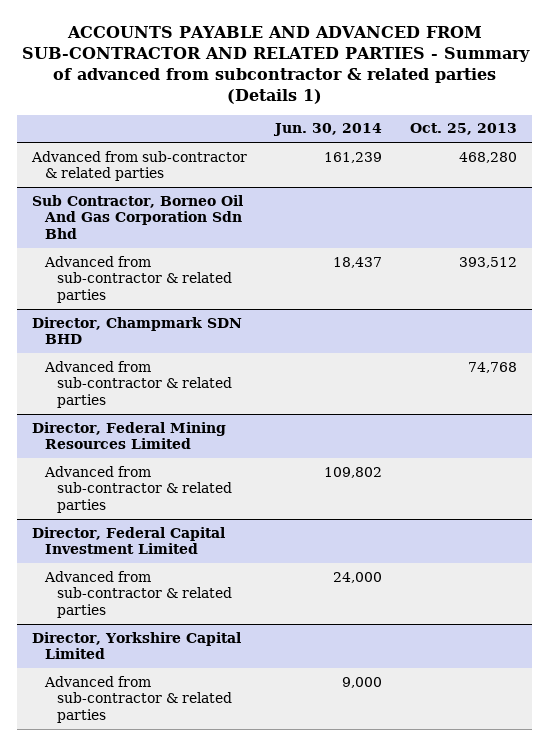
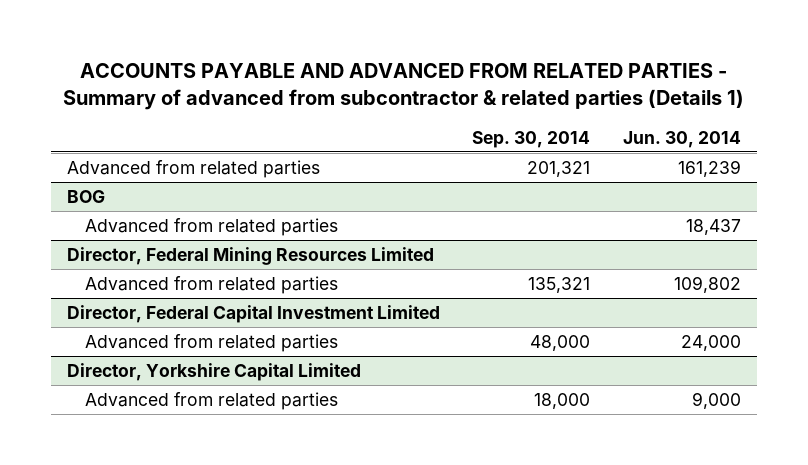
- ACCOUNTS PAYABLE AND ADVANCED FROM SUB-CONTRACTOR AND RELATED PARTIES - Summary of advanced from subcontractor & related parties (Details 1)
+ ACCOUNTS PAYABLE AND ADVANCED FROM RELATED PARTIES - Summary of advanced from subcontractor & related parties (Details 1)
- | Jun. 30, 2014 | Oct. 25, 2013
+ | Sep. 30, 2014 | Jun. 30, 2014
- Advanced from sub-contractor & related parties | 161,239 | 468,280
- Sub Contractor, Borneo Oil And Gas Corporation Sdn Bhd
- Advanced from sub-contractor & related parties | 18,437 | 393,512
- Director, Champmark SDN BHD
- Advanced from sub-contractor & related parties | | 74,768
+ Advanced from related parties | 201,321 | 161,239
+ BOG
+ Advanced from related parties | | 18,437
@ Director, Federal Mining Resources Limited
- Advanced from sub-contractor & related parties | 109,802 |
+ Advanced from related parties | 135,321 | 109,802
@ Director, Federal Capital Investment Limited
- Advanced from sub-contractor & related parties | 24,000 |
+ Advanced from related parties | 48,000 | 24,000
@ Director, Yorkshire Capital Limited
- Advanced from sub-contractor & related parties | 9,000 |
+ Advanced from related parties | 18,000 | 9,000

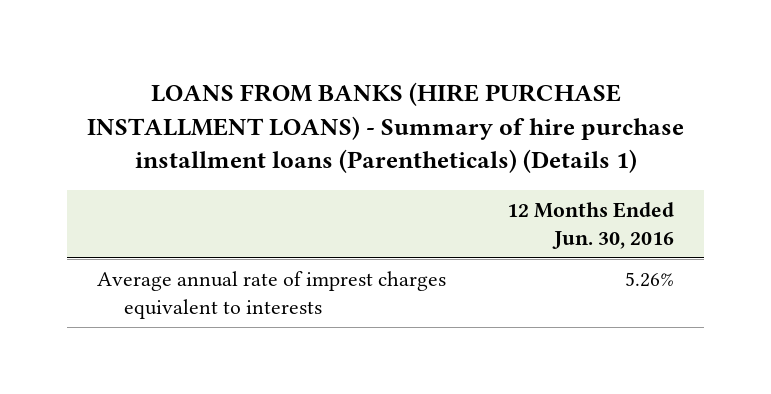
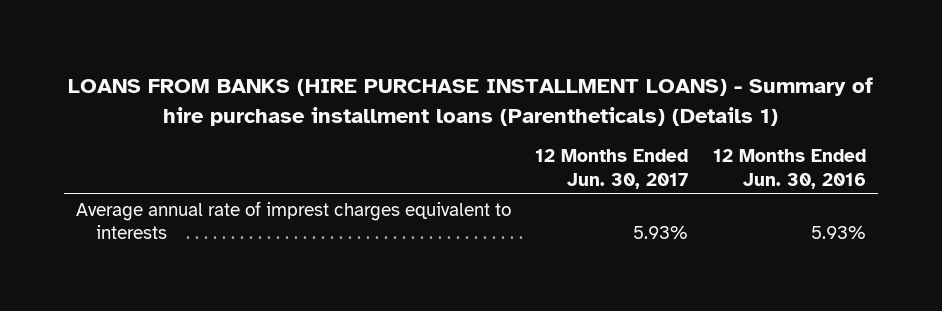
- | 12 Months Ended Jun. 30, 2016
+ | 12 Months Ended Jun. 30, 2017 | 12 Months Ended Jun. 30, 2016
- Average annual rate of imprest charges equivalent to interests | 5.26%
+ Average annual rate of imprest charges equivalent to interests | 5.93% | 5.93%

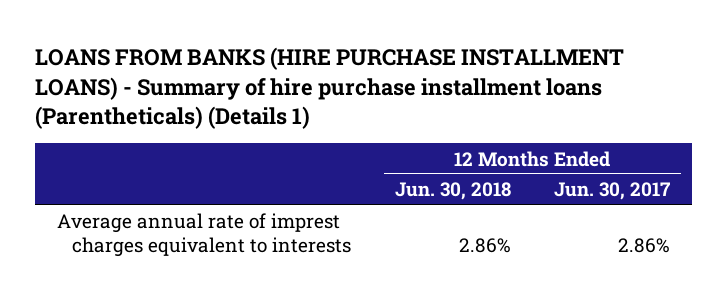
- | 12 Months Ended Jun. 30, 2017 | 12 Months Ended Jun. 30, 2016
+ | 12 Months Ended Jun. 30, 2018 | 12 Months Ended Jun. 30, 2017
- Average annual rate of imprest charges equivalent to interests | 5.93% | 5.93%
+ Average annual rate of imprest charges equivalent to interests | 2.86% | 2.86%

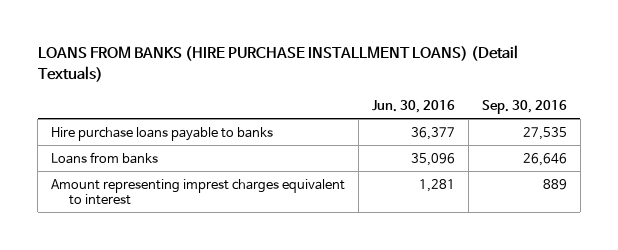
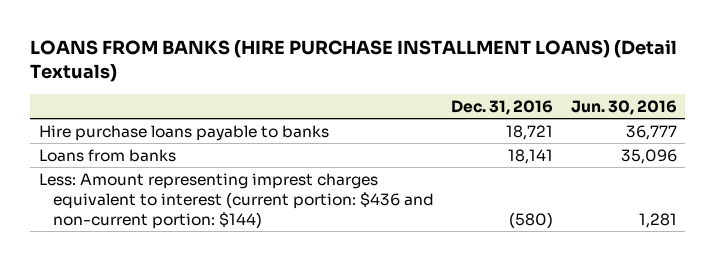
- | Jun. 30, 2016 | Sep. 30, 2016
+ | Dec. 31, 2016 | Jun. 30, 2016
- Hire purchase loans payable to banks | 36,377 | 27,535
+ Hire purchase loans payable to banks | 18,721 | 36,777
- Amount representing imprest charges equivalent to interest | 1,281 | 889
+ Less: Amount representing imprest charges equivalent to interest (current portion: $436 and non-current portion: $144) | (580) | 1,281

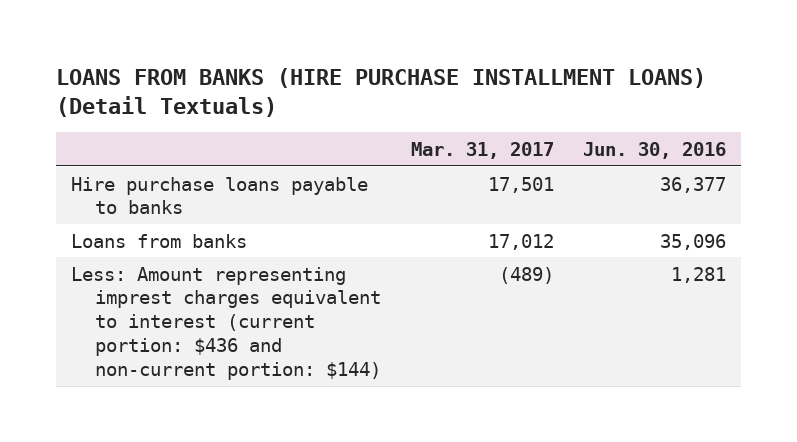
- | Dec. 31, 2016 | Jun. 30, 2016
+ | Mar. 31, 2017 | Jun. 30, 2016
- Hire purchase loans payable to banks | 18,721 | 36,777
+ Hire purchase loans payable to banks | 17,501 | 36,377

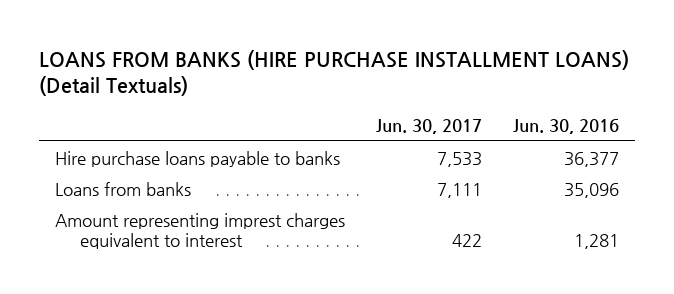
- | Mar. 31, 2017 | Jun. 30, 2016
+ | Jun. 30, 2017 | Jun. 30, 2016
- Less: Amount representing imprest charges equivalent to interest (current portion: $436 and non-current portion: $144) | (489) | 1,281
+ Amount representing imprest charges equivalent to interest | 422 | 1,281

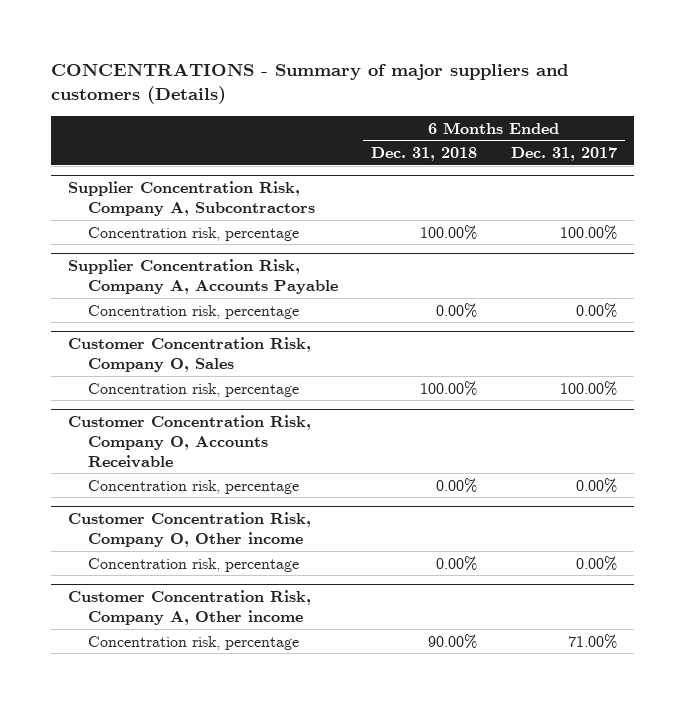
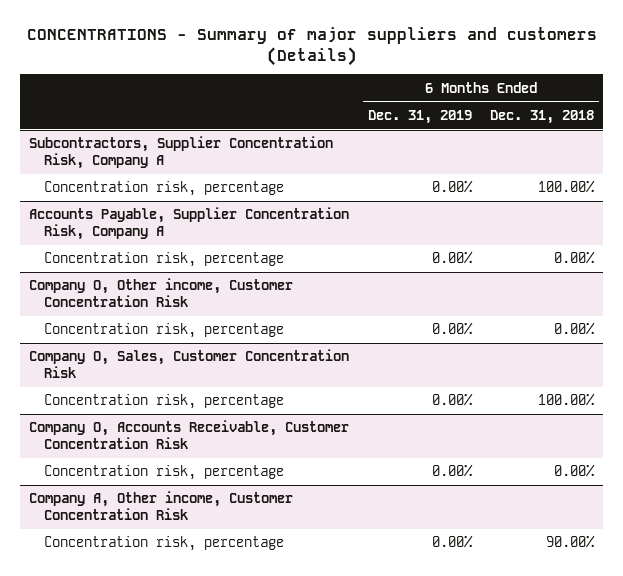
- | 6 Months Ended Dec. 31, 2018 | 6 Months Ended Dec. 31, 2017
+ | 6 Months Ended Dec. 31, 2019 | 6 Months Ended Dec. 31, 2018
- Supplier Concentration Risk, Company A, Subcontractors
+ Subcontractors, Supplier Concentration Risk, Company A
- Supplier Concentration Risk, Company A, Accounts Payable
+ Accounts Payable, Supplier Concentration Risk, Company A
- Customer Concentration Risk, Company O, Sales
- Concentration risk, percentage | 100.00% | 100.00%
- Customer Concentration Risk, Company O, Accounts Receivable
+ Company O, Other income, Customer Concentration Risk
- Customer Concentration Risk, Company O, Other income
+ Company O, Sales, Customer Concentration Risk
+ Concentration risk, percentage | 0.00% | 100.00%
+ Company O, Accounts Receivable, Customer Concentration Risk
- Customer Concentration Risk, Company A, Other income
+ Company A, Other income, Customer Concentration Risk

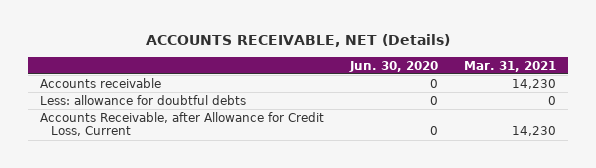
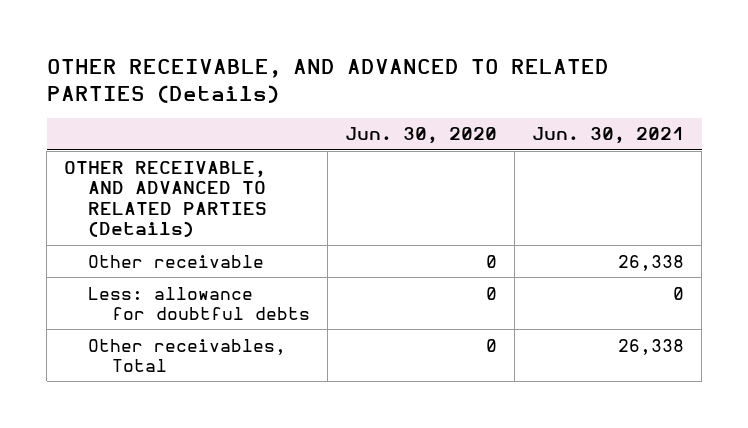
- ACCOUNTS RECEIVABLE, NET (Details)
+ OTHER RECEIVABLE, AND ADVANCED TO RELATED PARTIES (Details)
- | Jun. 30, 2020 | Mar. 31, 2021
+ | Jun. 30, 2020 | Jun. 30, 2021
- Accounts receivable | 0 | 14,230
+ OTHER RECEIVABLE, AND ADVANCED TO RELATED PARTIES (Details)
+ Other receivable | 0 | 26,338
- Accounts Receivable, after Allowance for Credit Loss, Current | 0 | 14,230
+ Other receivables, Total | 0 | 26,338

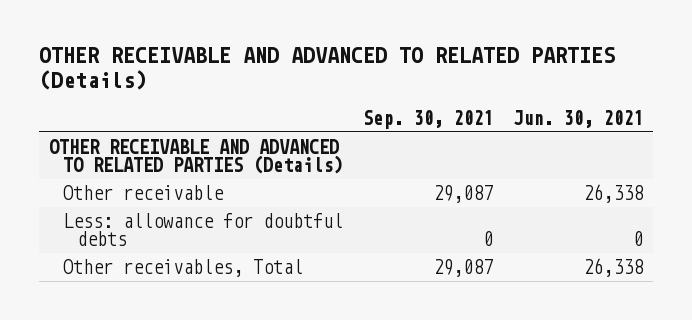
- OTHER RECEIVABLE, AND ADVANCED TO RELATED PARTIES (Details)
+ OTHER RECEIVABLE AND ADVANCED TO RELATED PARTIES (Details)
- | Jun. 30, 2020 | Jun. 30, 2021
+ | Sep. 30, 2021 | Jun. 30, 2021
- OTHER RECEIVABLE, AND ADVANCED TO RELATED PARTIES (Details)
+ OTHER RECEIVABLE AND ADVANCED TO RELATED PARTIES (Details)

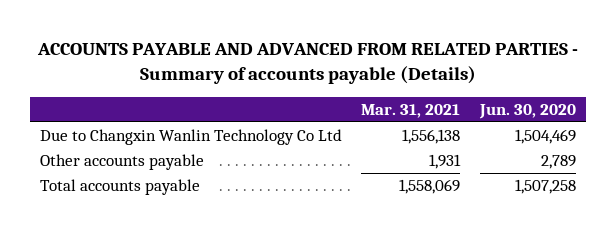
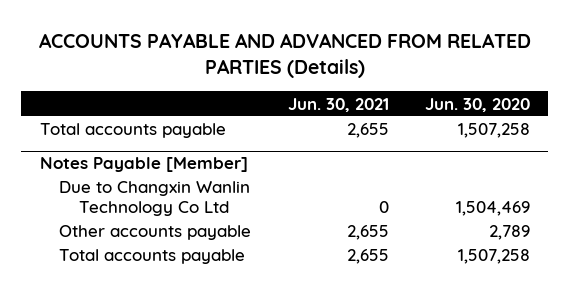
- ACCOUNTS PAYABLE AND ADVANCED FROM RELATED PARTIES - Summary of accounts payable (Details)
+ ACCOUNTS PAYABLE AND ADVANCED FROM RELATED PARTIES (Details)
- | Mar. 31, 2021 | Jun. 30, 2020
+ | Jun. 30, 2021 | Jun. 30, 2020
+ Total accounts payable | 2,655 | 1,507,258
+ Notes Payable [Member]

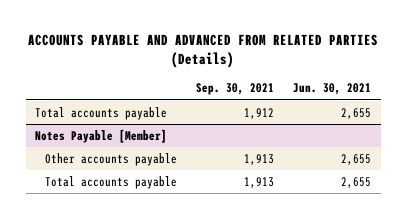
- | Jun. 30, 2021 | Jun. 30, 2020
+ | Sep. 30, 2021 | Jun. 30, 2021
@ Notes Payable [Member]
- Due to Changxin Wanlin Technology Co Ltd | 0 | 1,504,469

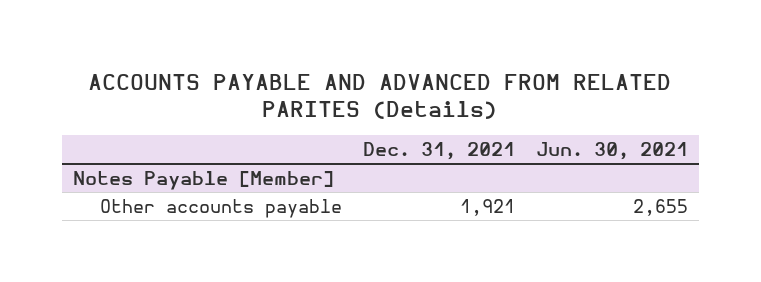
- ACCOUNTS PAYABLE AND ADVANCED FROM RELATED PARTIES (Details)
+ ACCOUNTS PAYABLE AND ADVANCED FROM RELATED PARITES (Details)
- | Sep. 30, 2021 | Jun. 30, 2021
+ | Dec. 31, 2021 | Jun. 30, 2021
- Total accounts payable | 1,912 | 2,655
@ Notes Payable [Member]
- Total accounts payable | 1,913 | 2,655

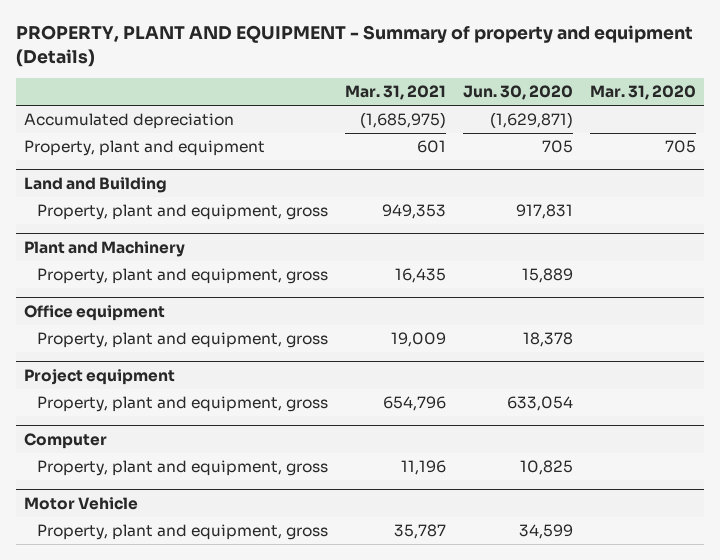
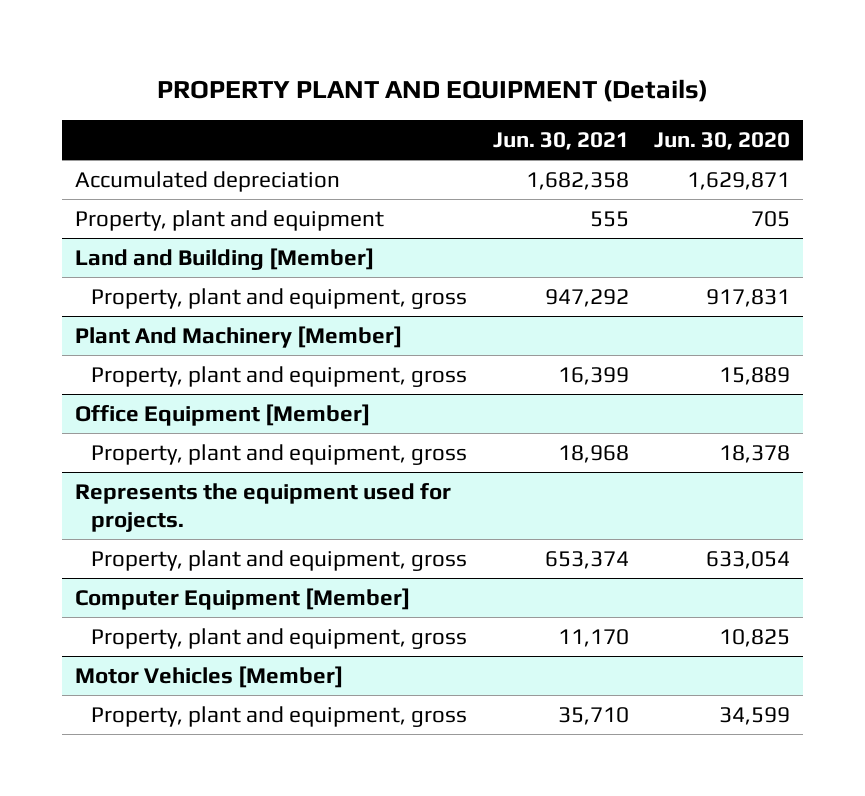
- PROPERTY, PLANT AND EQUIPMENT - Summary of property and equipment (Details)
+ PROPERTY PLANT AND EQUIPMENT (Details)
- | Mar. 31, 2021 | Jun. 30, 2020 | Mar. 31, 2020
+ | Jun. 30, 2021 | Jun. 30, 2020
- Accumulated depreciation | (1,685,975) | (1,629,871) |
+ Accumulated depreciation | 1,682,358 | 1,629,871
- Land and Building
+ Land and Building [Member]
- Plant and Machinery
+ Plant And Machinery [Member]
- Office equipment
+ Office Equipment [Member]
- Project equipment
+ Represents the equipment used for projects.
- Computer
+ Computer Equipment [Member]
- Motor Vehicle
+ Motor Vehicles [Member]

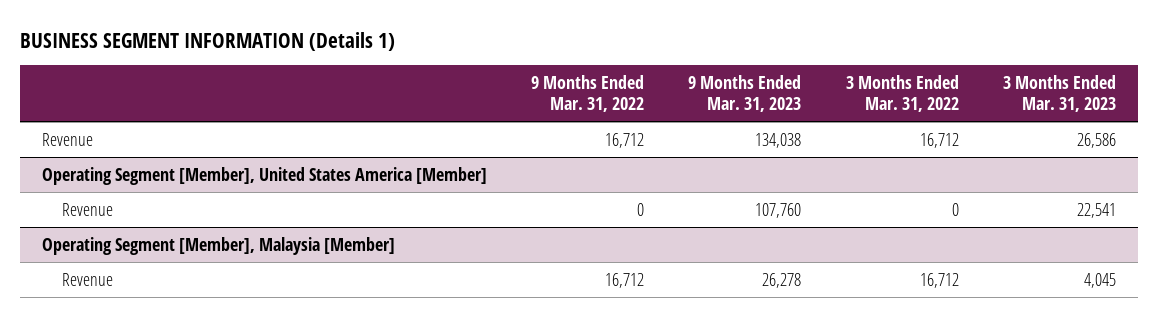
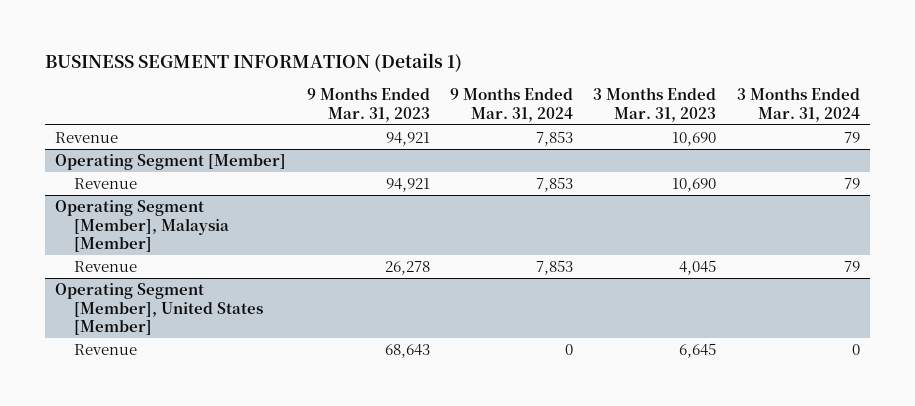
- | 9 Months Ended Mar. 31, 2022 | 9 Months Ended Mar. 31, 2023 | 3 Months Ended Mar. 31, 2022 | 3 Months Ended Mar. 31, 2023
+ | 9 Months Ended Mar. 31, 2023 | 9 Months Ended Mar. 31, 2024 | 3 Months Ended Mar. 31, 2023 | 3 Months Ended Mar. 31, 2024
- Revenue | 16,712 | 134,038 | 16,712 | 26,586
- Operating Segment [Member], United States America [Member]
- Revenue | 0 | 107,760 | 0 | 22,541
+ Revenue | 94,921 | 7,853 | 10,690 | 79
+ Operating Segment [Member]
+ Revenue | 94,921 | 7,853 | 10,690 | 79
+ Operating Segment [Member], United States [Member]
+ Revenue | 68,643 | 0 | 6,645 | 0

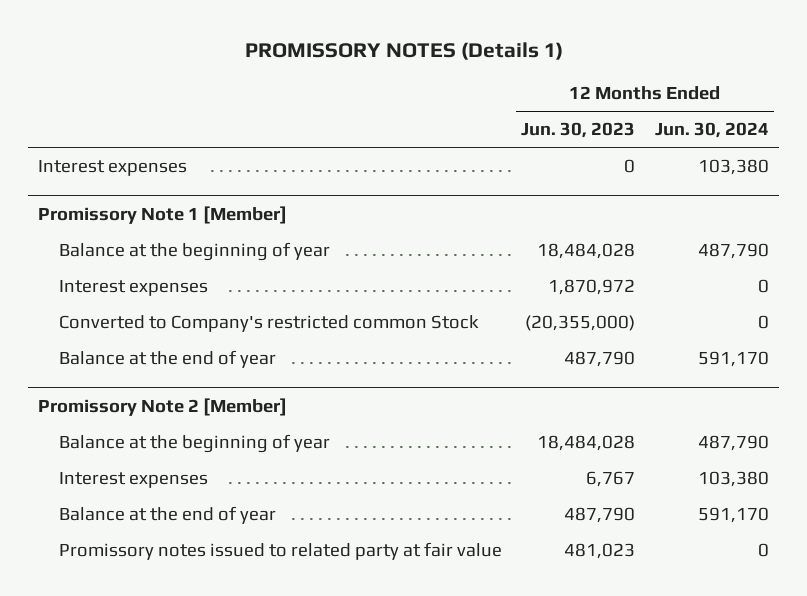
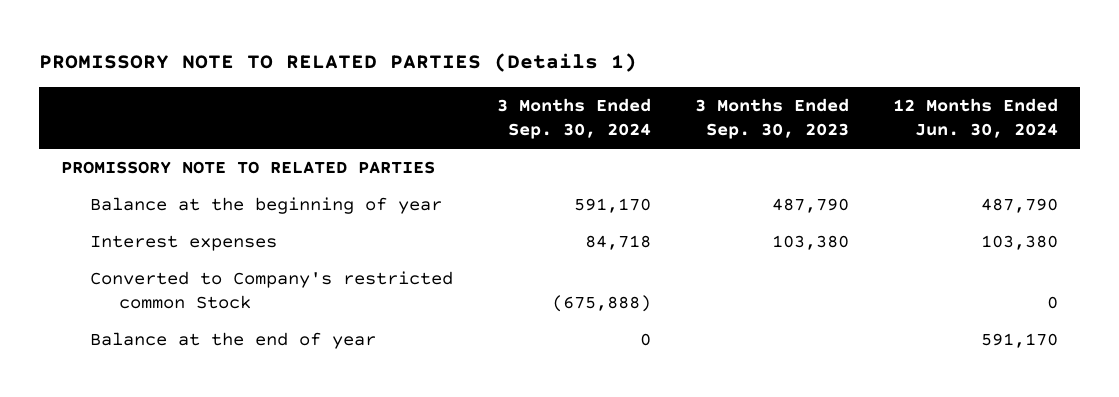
- PROMISSORY NOTES (Details 1)
+ PROMISSORY NOTE TO RELATED PARTIES (Details 1)
- | 12 Months Ended Jun. 30, 2023 | 12 Months Ended Jun. 30, 2024
+ | 3 Months Ended Sep. 30, 2024 | 3 Months Ended Sep. 30, 2023 | 12 Months Ended Jun. 30, 2024
- Interest expenses | 0 | 103,380
- Promissory Note 1 [Member]
- Balance at the beginning of year | 18,484,028 | 487,790
- Interest expenses | 1,870,972 | 0
- Converted to Company's restricted common Stock | (20,355,000) | 0
- Balance at the end of year | 487,790 | 591,170
- Promissory Note 2 [Member]
+ PROMISSORY NOTE TO RELATED PARTIES
+ Converted to Company's restricted common Stock | (675,888) | | 0
- Promissory notes issued to related party at fair value | 481,023 | 0

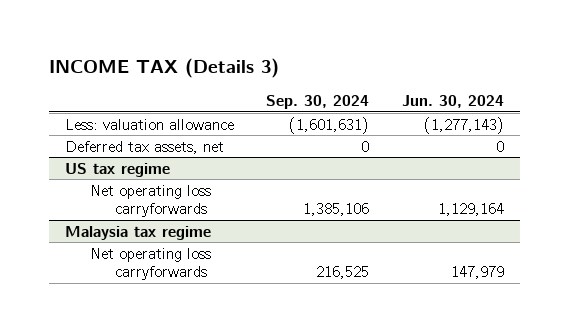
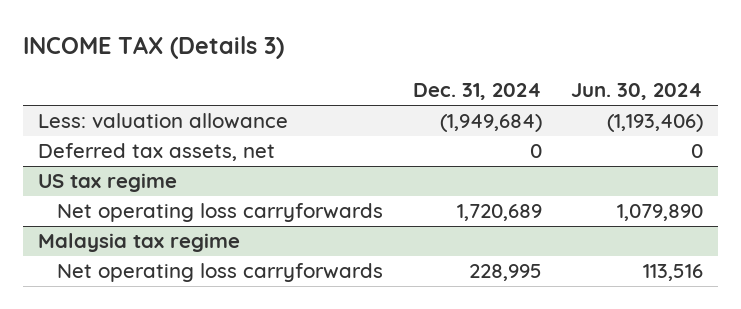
- | Sep. 30, 2024 | Jun. 30, 2024
+ | Dec. 31, 2024 | Jun. 30, 2024
- Less: valuation allowance | (1,601,631) | (1,277,143)
+ Less: valuation allowance | (1,949,684) | (1,193,406)
@ US tax regime
- Net operating loss carryforwards | 1,385,106 | 1,129,164
+ Net operating loss carryforwards | 1,720,689 | 1,079,890
@ Malaysia tax regime
- Net operating loss carryforwards | 216,525 | 147,979
+ Net operating loss carryforwards | 228,995 | 113,516

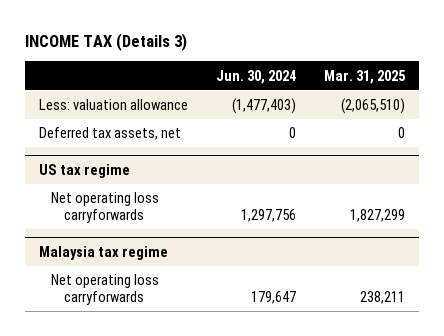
- | Dec. 31, 2024 | Jun. 30, 2024
+ | Jun. 30, 2024 | Mar. 31, 2025
- Less: valuation allowance | (1,949,684) | (1,193,406)
+ Less: valuation allowance | (1,477,403) | (2,065,510)
@ US tax regime
- Net operating loss carryforwards | 1,720,689 | 1,079,890
+ Net operating loss carryforwards | 1,297,756 | 1,827,299
@ Malaysia tax regime
- Net operating loss carryforwards | 228,995 | 113,516
+ Net operating loss carryforwards | 179,647 | 238,211

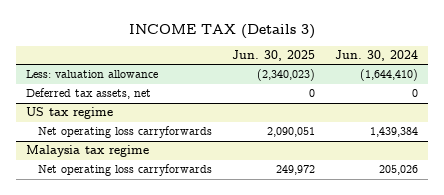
- | Jun. 30, 2024 | Mar. 31, 2025
+ | Jun. 30, 2025 | Jun. 30, 2024
- Less: valuation allowance | (1,477,403) | (2,065,510)
+ Less: valuation allowance | (2,340,023) | (1,644,410)
@ US tax regime
- Net operating loss carryforwards | 1,297,756 | 1,827,299
+ Net operating loss carryforwards | 2,090,051 | 1,439,384
@ Malaysia tax regime
- Net operating loss carryforwards | 179,647 | 238,211
+ Net operating loss carryforwards | 249,972 | 205,026

